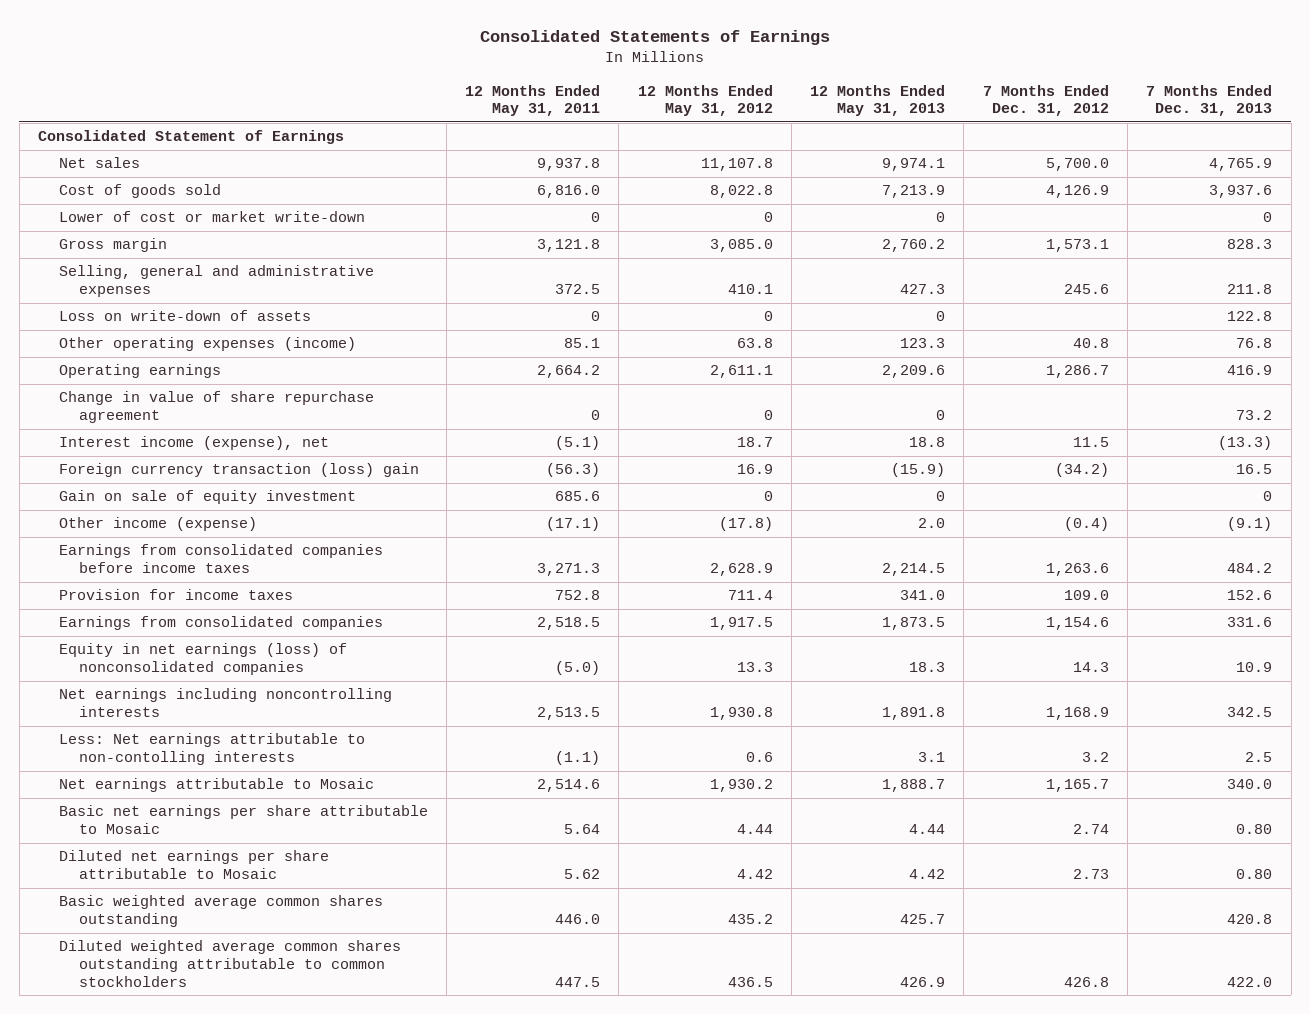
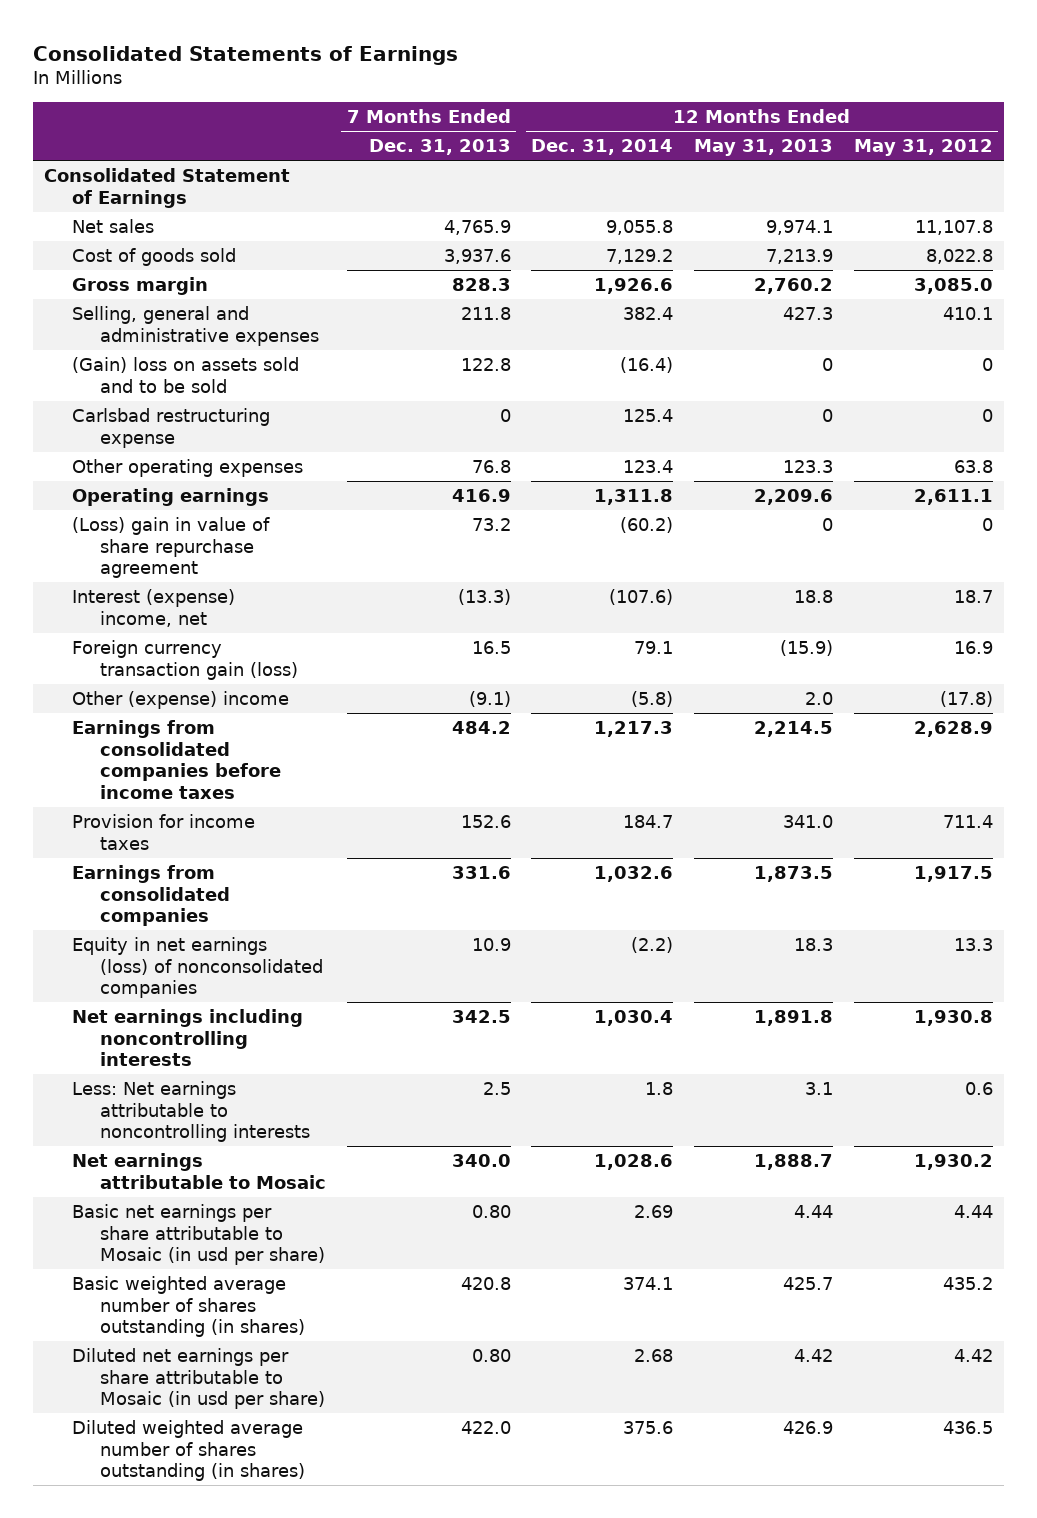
- | 12 Months Ended May 31, 2011 | 12 Months Ended May 31, 2012 | 12 Months Ended May 31, 2013 | 7 Months Ended Dec. 31, 2012 | 7 Months Ended Dec. 31, 2013
+ | 7 Months Ended Dec. 31, 2013 | 12 Months Ended Dec. 31, 2014 | 12 Months Ended May 31, 2013 | 12 Months Ended May 31, 2012
- Lower of cost or market write-down | 0 | 0 | 0 | | 0
- Loss on write-down of assets | 0 | 0 | 0 | | 122.8
- Other operating expenses (income) | 85.1 | 63.8 | 123.3 | 40.8 | 76.8
+ (Gain) loss on assets sold and to be sold | 122.8 | (16.4) | 0 | 0
+ Carlsbad restructuring expense | 0 | 125.4 | 0 | 0
+ Other operating expenses | 76.8 | 123.4 | 123.3 | 63.8
- Change in value of share repurchase agreement | 0 | 0 | 0 | | 73.2
- Interest income (expense), net | (5.1) | 18.7 | 18.8 | 11.5 | (13.3)
- Foreign currency transaction (loss) gain | (56.3) | 16.9 | (15.9) | (34.2) | 16.5
- Gain on sale of equity investment | 685.6 | 0 | 0 | | 0
- Other income (expense) | (17.1) | (17.8) | 2.0 | (0.4) | (9.1)
+ (Loss) gain in value of share repurchase agreement | 73.2 | (60.2) | 0 | 0
+ Interest (expense) income, net | (13.3) | (107.6) | 18.8 | 18.7
+ Foreign currency transaction gain (loss) | 16.5 | 79.1 | (15.9) | 16.9
+ Other (expense) income | (9.1) | (5.8) | 2.0 | (17.8)
- Less: Net earnings attributable to non-contolling interests | (1.1) | 0.6 | 3.1 | 3.2 | 2.5
+ Less: Net earnings attributable to noncontrolling interests | 2.5 | 1.8 | 3.1 | 0.6
- Basic net earnings per share attributable to Mosaic | 5.64 | 4.44 | 4.44 | 2.74 | 0.80
- Diluted net earnings per share attributable to Mosaic | 5.62 | 4.42 | 4.42 | 2.73 | 0.80
- Basic weighted average common shares outstanding | 446.0 | 435.2 | 425.7 | | 420.8
- Diluted weighted average common shares outstanding attributable to common stockholders | 447.5 | 436.5 | 426.9 | 426.8 | 422.0
+ Basic net earnings per share attributable to Mosaic (in usd per share) | 0.80 | 2.69 | 4.44 | 4.44
+ Basic weighted average number of shares outstanding (in shares) | 420.8 | 374.1 | 425.7 | 435.2
+ Diluted net earnings per share attributable to Mosaic (in usd per share) | 0.80 | 2.68 | 4.42 | 4.42
+ Diluted weighted average number of shares outstanding (in shares) | 422.0 | 375.6 | 426.9 | 436.5

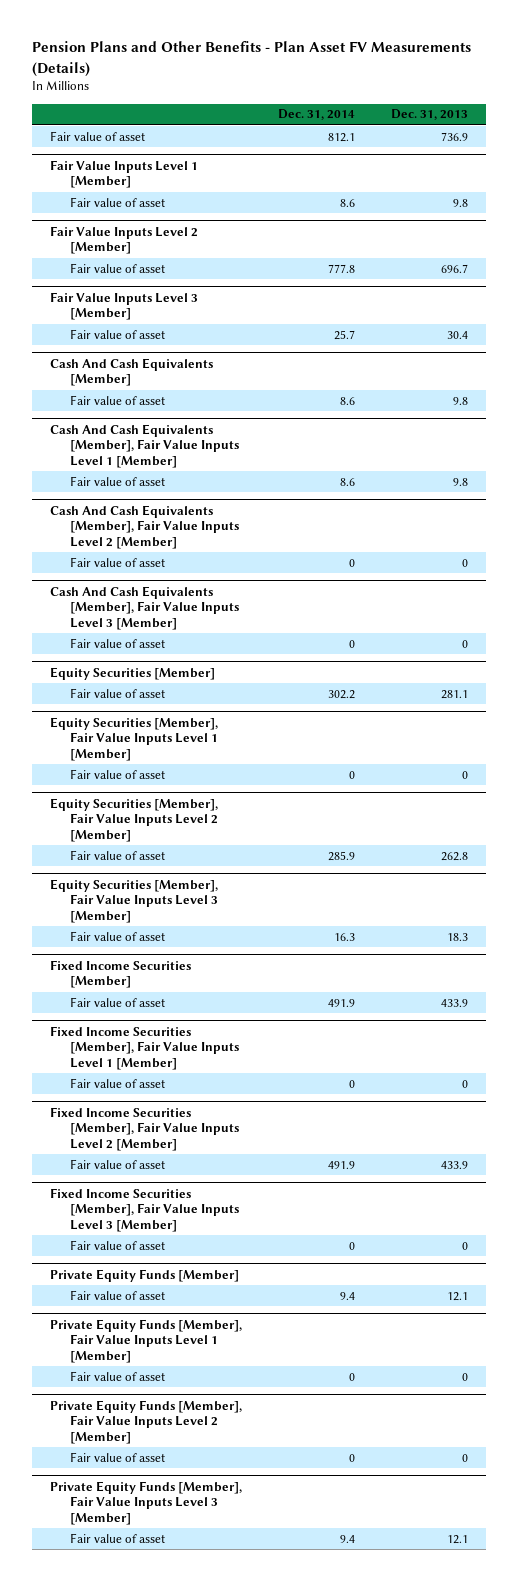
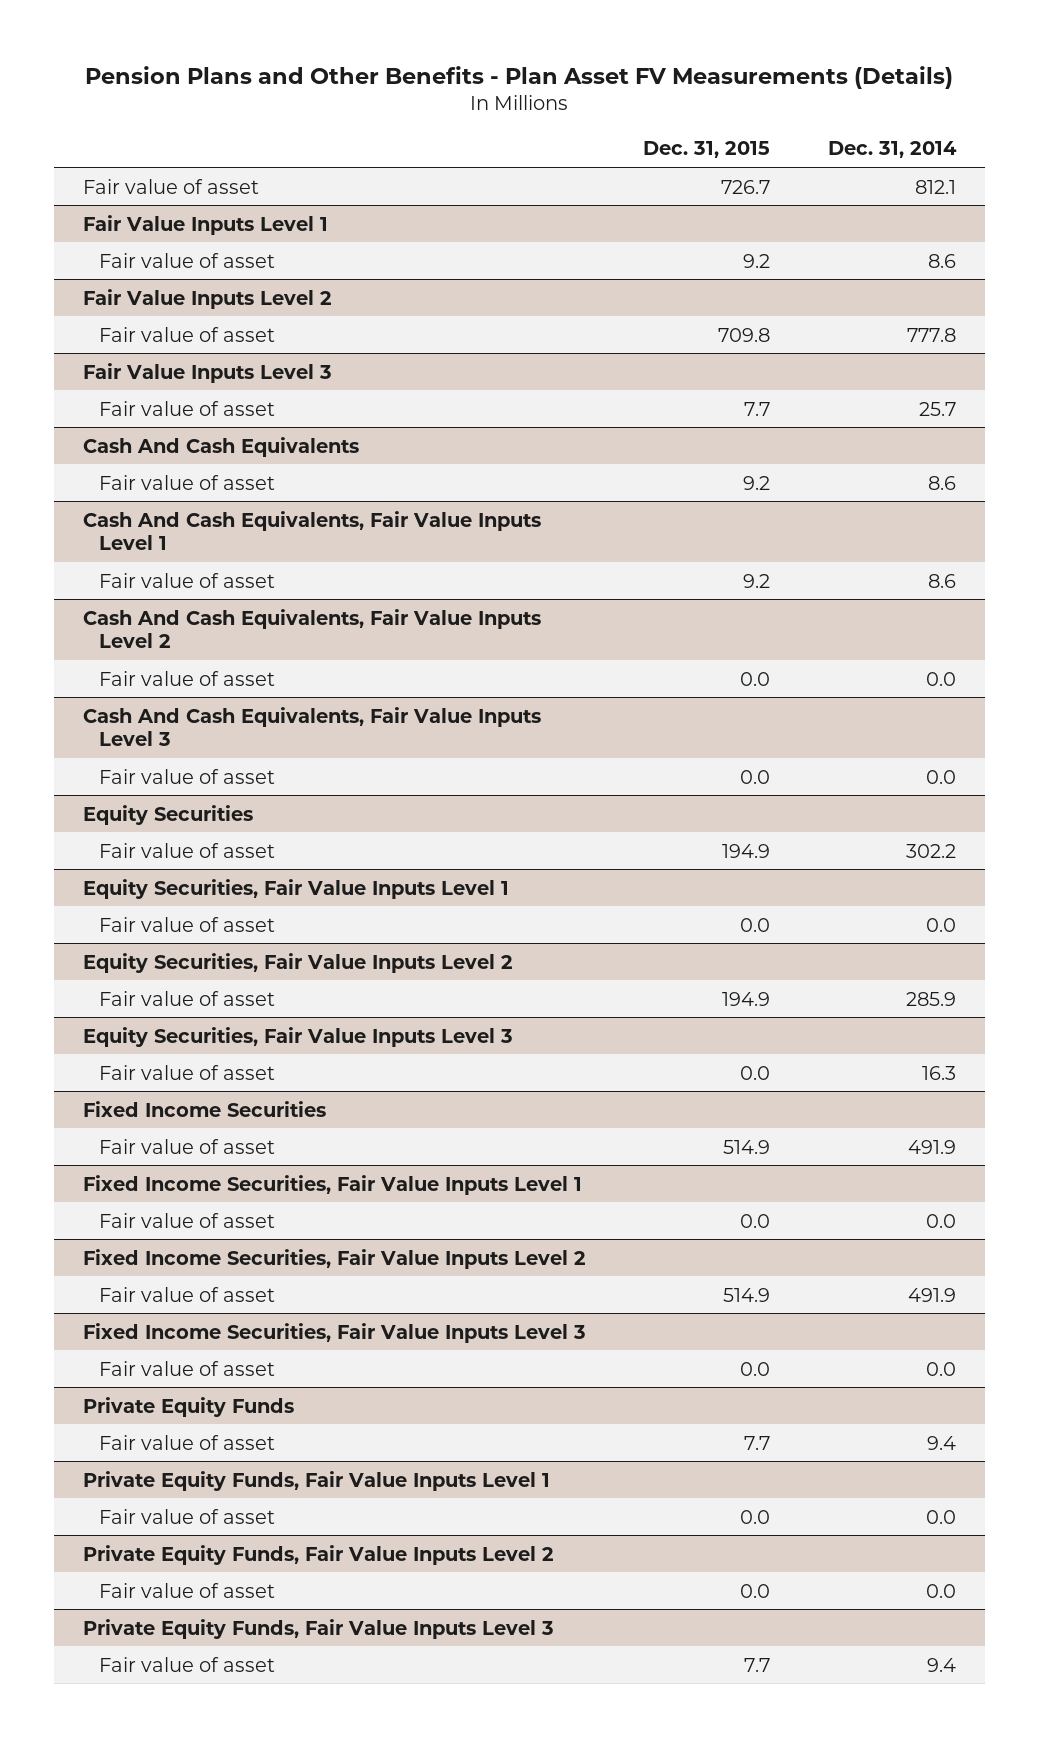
- | Dec. 31, 2014 | Dec. 31, 2013
+ | Dec. 31, 2015 | Dec. 31, 2014
- Fair Value Inputs Level 1 [Member]
+ Fair Value Inputs Level 1
- Fair Value Inputs Level 2 [Member]
+ Fair Value Inputs Level 2
- Fair Value Inputs Level 3 [Member]
+ Fair Value Inputs Level 3
- Cash And Cash Equivalents [Member]
+ Cash And Cash Equivalents
- Cash And Cash Equivalents [Member], Fair Value Inputs Level 1 [Member]
+ Cash And Cash Equivalents, Fair Value Inputs Level 1
- Cash And Cash Equivalents [Member], Fair Value Inputs Level 2 [Member]
- Fair value of asset | 0 | 0
- Cash And Cash Equivalents [Member], Fair Value Inputs Level 3 [Member]
- Fair value of asset | 0 | 0
- Equity Securities [Member]
+ Cash And Cash Equivalents, Fair Value Inputs Level 2
+ Fair value of asset | 0.0 | 0.0
+ Cash And Cash Equivalents, Fair Value Inputs Level 3
+ Fair value of asset | 0.0 | 0.0
+ Equity Securities
- Equity Securities [Member], Fair Value Inputs Level 1 [Member]
- Fair value of asset | 0 | 0
- Equity Securities [Member], Fair Value Inputs Level 2 [Member]
+ Equity Securities, Fair Value Inputs Level 1
+ Fair value of asset | 0.0 | 0.0
+ Equity Securities, Fair Value Inputs Level 2
- Equity Securities [Member], Fair Value Inputs Level 3 [Member]
+ Equity Securities, Fair Value Inputs Level 3
- Fixed Income Securities [Member]
+ Fixed Income Securities
- Fixed Income Securities [Member], Fair Value Inputs Level 1 [Member]
- Fair value of asset | 0 | 0
- Fixed Income Securities [Member], Fair Value Inputs Level 2 [Member]
+ Fixed Income Securities, Fair Value Inputs Level 1
+ Fair value of asset | 0.0 | 0.0
+ Fixed Income Securities, Fair Value Inputs Level 2
- Fixed Income Securities [Member], Fair Value Inputs Level 3 [Member]
- Fair value of asset | 0 | 0
- Private Equity Funds [Member]
+ Fixed Income Securities, Fair Value Inputs Level 3
+ Fair value of asset | 0.0 | 0.0
+ Private Equity Funds
- Private Equity Funds [Member], Fair Value Inputs Level 1 [Member]
- Fair value of asset | 0 | 0
- Private Equity Funds [Member], Fair Value Inputs Level 2 [Member]
- Fair value of asset | 0 | 0
- Private Equity Funds [Member], Fair Value Inputs Level 3 [Member]
+ Private Equity Funds, Fair Value Inputs Level 1
+ Fair value of asset | 0.0 | 0.0
+ Private Equity Funds, Fair Value Inputs Level 2
+ Fair value of asset | 0.0 | 0.0
+ Private Equity Funds, Fair Value Inputs Level 3

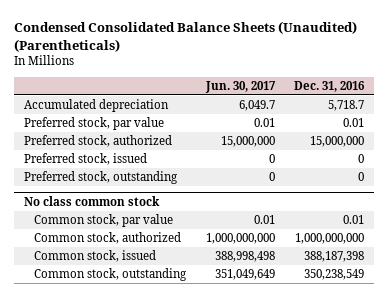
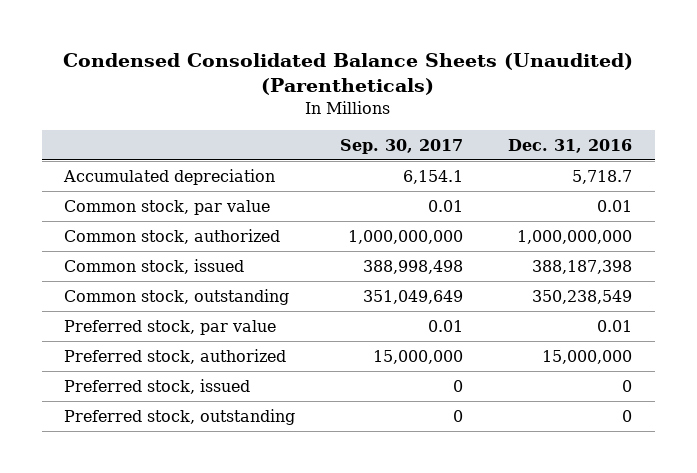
- | Jun. 30, 2017 | Dec. 31, 2016
+ | Sep. 30, 2017 | Dec. 31, 2016
- No class common stock
moved down: Preferred stock, par value | 0.01 | 0.01
moved down: Preferred stock, authorized | 15,000,000 | 15,000,000
moved down: Preferred stock, issued | 0 | 0
moved down: Preferred stock, outstanding | 0 | 0

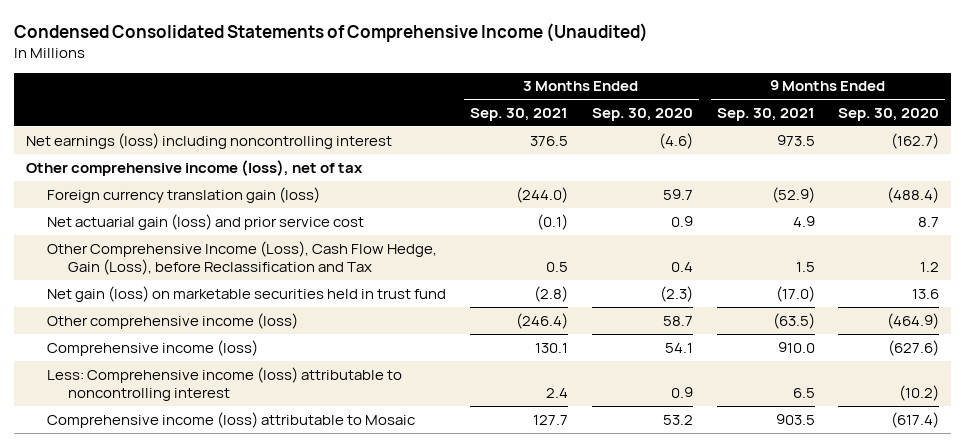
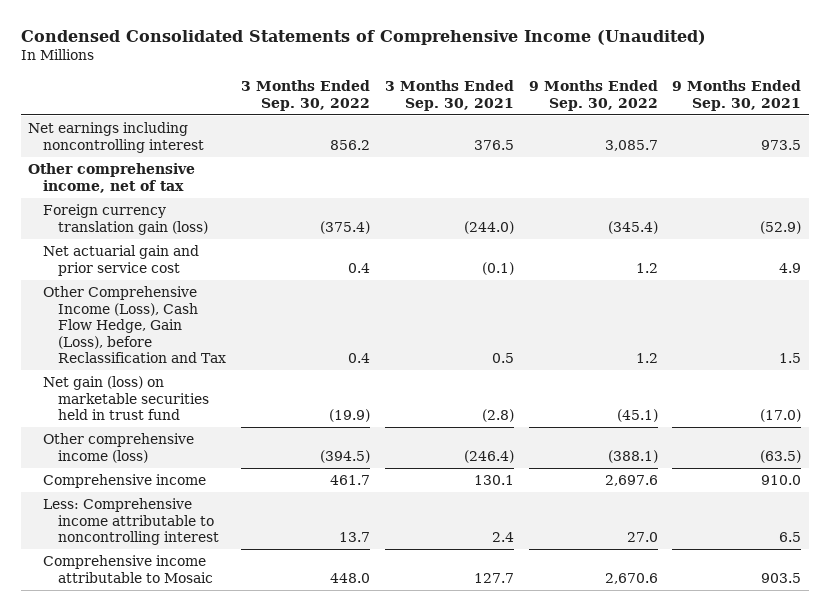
- | 3 Months Ended Sep. 30, 2021 | 3 Months Ended Sep. 30, 2020 | 9 Months Ended Sep. 30, 2021 | 9 Months Ended Sep. 30, 2020
+ | 3 Months Ended Sep. 30, 2022 | 3 Months Ended Sep. 30, 2021 | 9 Months Ended Sep. 30, 2022 | 9 Months Ended Sep. 30, 2021
- Net earnings (loss) including noncontrolling interest | 376.5 | (4.6) | 973.5 | (162.7)
- Other comprehensive income (loss), net of tax
+ Net earnings including noncontrolling interest | 856.2 | 376.5 | 3,085.7 | 973.5
+ Other comprehensive income, net of tax
- Net actuarial gain (loss) and prior service cost | (0.1) | 0.9 | 4.9 | 8.7
+ Net actuarial gain and prior service cost | 0.4 | (0.1) | 1.2 | 4.9
- Comprehensive income (loss) | 130.1 | 54.1 | 910.0 | (627.6)
- Less: Comprehensive income (loss) attributable to noncontrolling interest | 2.4 | 0.9 | 6.5 | (10.2)
- Comprehensive income (loss) attributable to Mosaic | 127.7 | 53.2 | 903.5 | (617.4)
+ Comprehensive income | 461.7 | 130.1 | 2,697.6 | 910.0
+ Less: Comprehensive income attributable to noncontrolling interest | 13.7 | 2.4 | 27.0 | 6.5
+ Comprehensive income attributable to Mosaic | 448.0 | 127.7 | 2,670.6 | 903.5

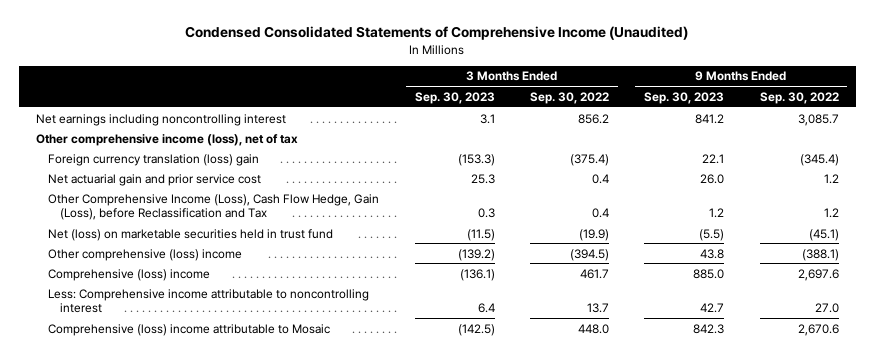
- | 3 Months Ended Sep. 30, 2022 | 3 Months Ended Sep. 30, 2021 | 9 Months Ended Sep. 30, 2022 | 9 Months Ended Sep. 30, 2021
+ | 3 Months Ended Sep. 30, 2023 | 3 Months Ended Sep. 30, 2022 | 9 Months Ended Sep. 30, 2023 | 9 Months Ended Sep. 30, 2022
- Other comprehensive income, net of tax
- Foreign currency translation gain (loss) | (375.4) | (244.0) | (345.4) | (52.9)
+ Other comprehensive income (loss), net of tax
+ Foreign currency translation (loss) gain | (153.3) | (375.4) | 22.1 | (345.4)
- Net gain (loss) on marketable securities held in trust fund | (19.9) | (2.8) | (45.1) | (17.0)
- Other comprehensive income (loss) | (394.5) | (246.4) | (388.1) | (63.5)
- Comprehensive income | 461.7 | 130.1 | 2,697.6 | 910.0
+ Net (loss) on marketable securities held in trust fund | (11.5) | (19.9) | (5.5) | (45.1)
+ Other comprehensive (loss) income | (139.2) | (394.5) | 43.8 | (388.1)
+ Comprehensive (loss) income | (136.1) | 461.7 | 885.0 | 2,697.6
- Comprehensive income attributable to Mosaic | 448.0 | 127.7 | 2,670.6 | 903.5
+ Comprehensive (loss) income attributable to Mosaic | (142.5) | 448.0 | 842.3 | 2,670.6

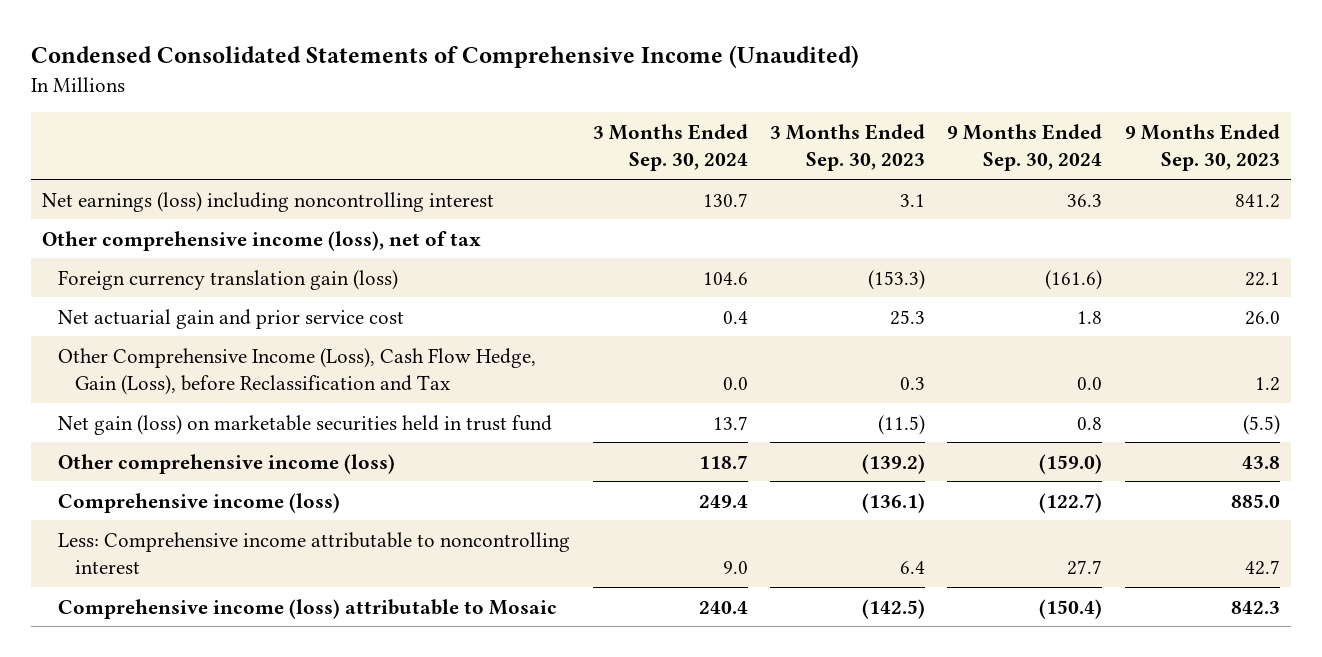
- | 3 Months Ended Sep. 30, 2023 | 3 Months Ended Sep. 30, 2022 | 9 Months Ended Sep. 30, 2023 | 9 Months Ended Sep. 30, 2022
+ | 3 Months Ended Sep. 30, 2024 | 3 Months Ended Sep. 30, 2023 | 9 Months Ended Sep. 30, 2024 | 9 Months Ended Sep. 30, 2023
- Net earnings including noncontrolling interest | 3.1 | 856.2 | 841.2 | 3,085.7
+ Net earnings (loss) including noncontrolling interest | 130.7 | 3.1 | 36.3 | 841.2
- Foreign currency translation (loss) gain | (153.3) | (375.4) | 22.1 | (345.4)
+ Foreign currency translation gain (loss) | 104.6 | (153.3) | (161.6) | 22.1
- Net (loss) on marketable securities held in trust fund | (11.5) | (19.9) | (5.5) | (45.1)
- Other comprehensive (loss) income | (139.2) | (394.5) | 43.8 | (388.1)
- Comprehensive (loss) income | (136.1) | 461.7 | 885.0 | 2,697.6
+ Net gain (loss) on marketable securities held in trust fund | 13.7 | (11.5) | 0.8 | (5.5)
+ Other comprehensive income (loss) | 118.7 | (139.2) | (159.0) | 43.8
+ Comprehensive income (loss) | 249.4 | (136.1) | (122.7) | 885.0
- Comprehensive (loss) income attributable to Mosaic | (142.5) | 448.0 | 842.3 | 2,670.6
+ Comprehensive income (loss) attributable to Mosaic | 240.4 | (142.5) | (150.4) | 842.3

